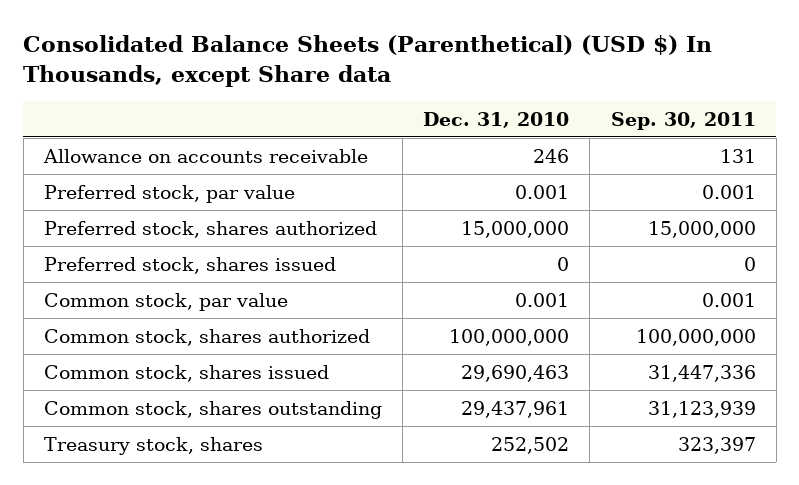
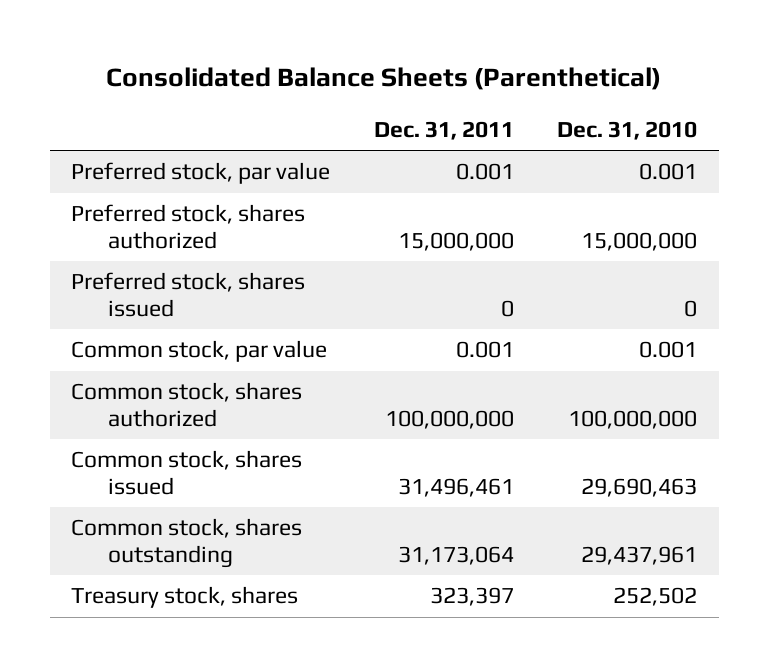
- Consolidated Balance Sheets (Parenthetical) (USD $) In Thousands, except Share data
+ Consolidated Balance Sheets (Parenthetical)
- | Dec. 31, 2010 | Sep. 30, 2011
+ | Dec. 31, 2011 | Dec. 31, 2010
- Allowance on accounts receivable | 246 | 131

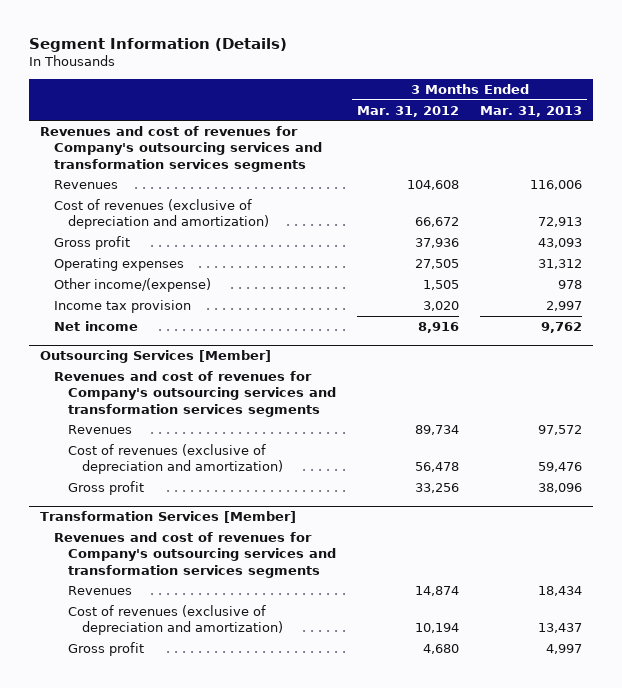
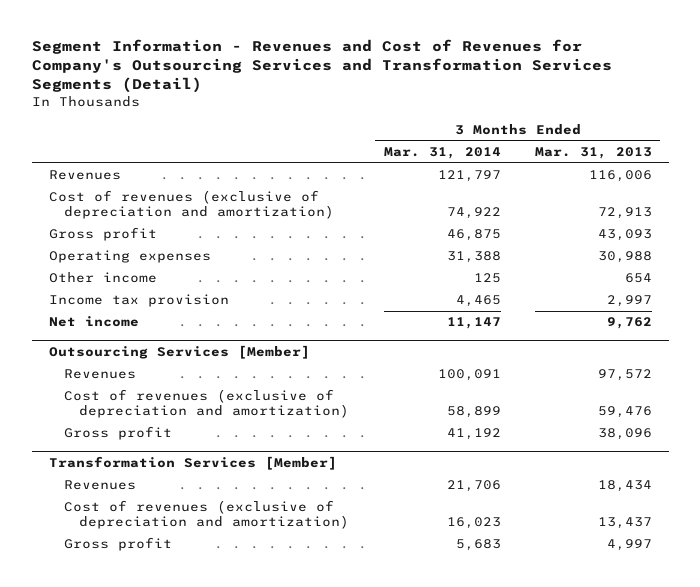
- Segment Information (Details)
+ Segment Information - Revenues and Cost of Revenues for Company's Outsourcing Services and Transformation Services Segments (Detail)
- | 3 Months Ended Mar. 31, 2012 | 3 Months Ended Mar. 31, 2013
+ | 3 Months Ended Mar. 31, 2014 | 3 Months Ended Mar. 31, 2013
- Revenues and cost of revenues for Company's outsourcing services and transformation services segments
- Operating expenses | 27,505 | 31,312
- Other income/(expense) | 1,505 | 978
+ Operating expenses | 31,388 | 30,988
+ Other income | 125 | 654
@ Outsourcing Services [Member]
- Revenues and cost of revenues for Company's outsourcing services and transformation services segments
@ Transformation Services [Member]
- Revenues and cost of revenues for Company's outsourcing services and transformation services segments

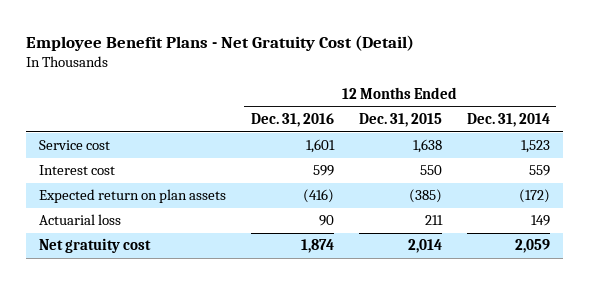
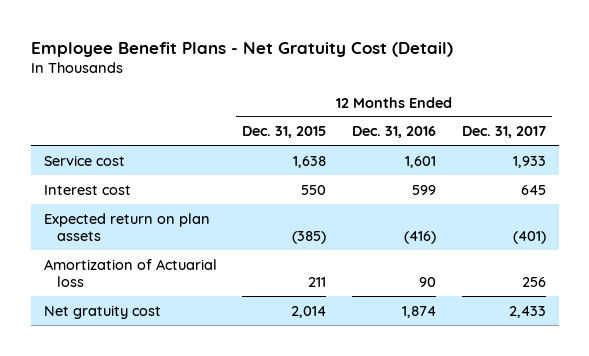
- | 12 Months Ended Dec. 31, 2016 | 12 Months Ended Dec. 31, 2015 | 12 Months Ended Dec. 31, 2014
+ | 12 Months Ended Dec. 31, 2015 | 12 Months Ended Dec. 31, 2016 | 12 Months Ended Dec. 31, 2017
- Actuarial loss | 90 | 211 | 149
+ Amortization of Actuarial loss | 211 | 90 | 256

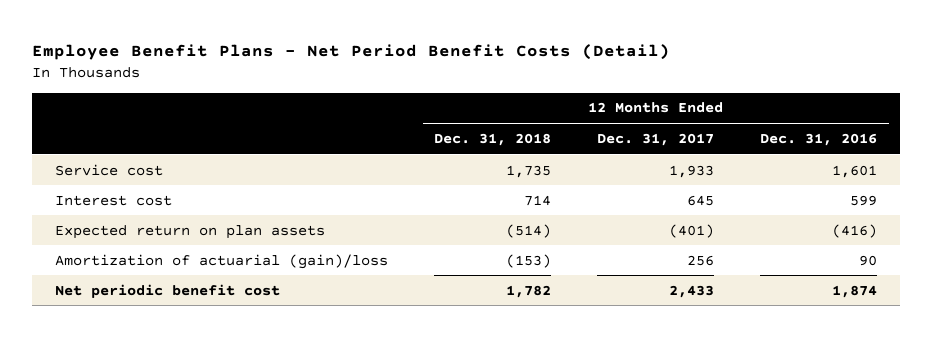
- Employee Benefit Plans - Net Gratuity Cost (Detail)
+ Employee Benefit Plans - Net Period Benefit Costs (Detail)
- | 12 Months Ended Dec. 31, 2015 | 12 Months Ended Dec. 31, 2016 | 12 Months Ended Dec. 31, 2017
+ | 12 Months Ended Dec. 31, 2018 | 12 Months Ended Dec. 31, 2017 | 12 Months Ended Dec. 31, 2016
- Amortization of Actuarial loss | 211 | 90 | 256
- Net gratuity cost | 2,014 | 1,874 | 2,433
+ Amortization of actuarial (gain)/loss | (153) | 256 | 90
+ Net periodic benefit cost | 1,782 | 2,433 | 1,874

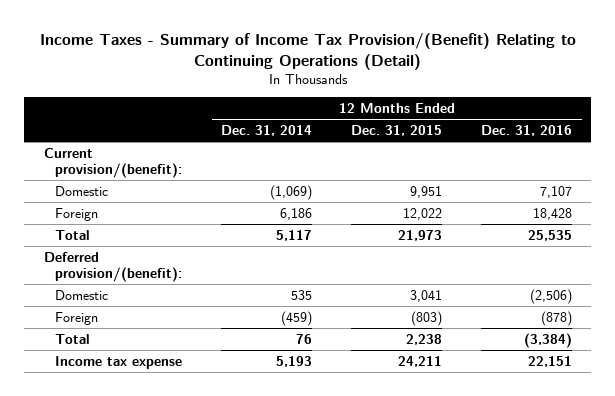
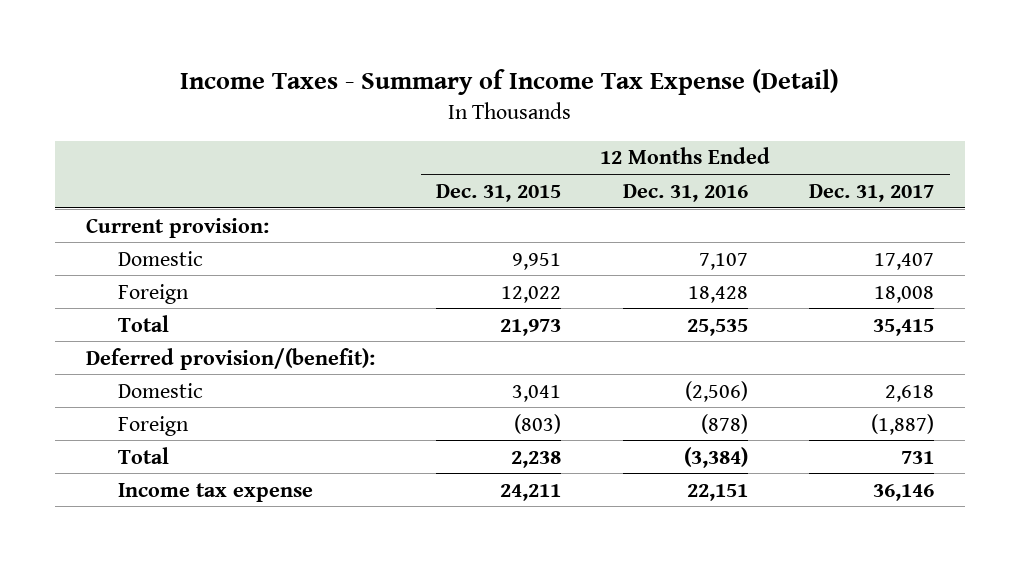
- Income Taxes - Summary of Income Tax Provision/(Benefit) Relating to Continuing Operations (Detail)
+ Income Taxes - Summary of Income Tax Expense (Detail)
- | 12 Months Ended Dec. 31, 2014 | 12 Months Ended Dec. 31, 2015 | 12 Months Ended Dec. 31, 2016
+ | 12 Months Ended Dec. 31, 2015 | 12 Months Ended Dec. 31, 2016 | 12 Months Ended Dec. 31, 2017
- Current provision/(benefit):
+ Current provision:

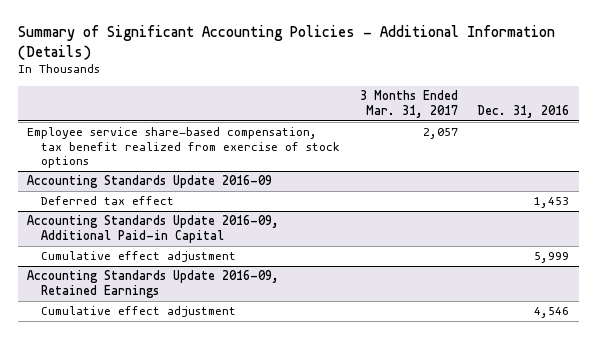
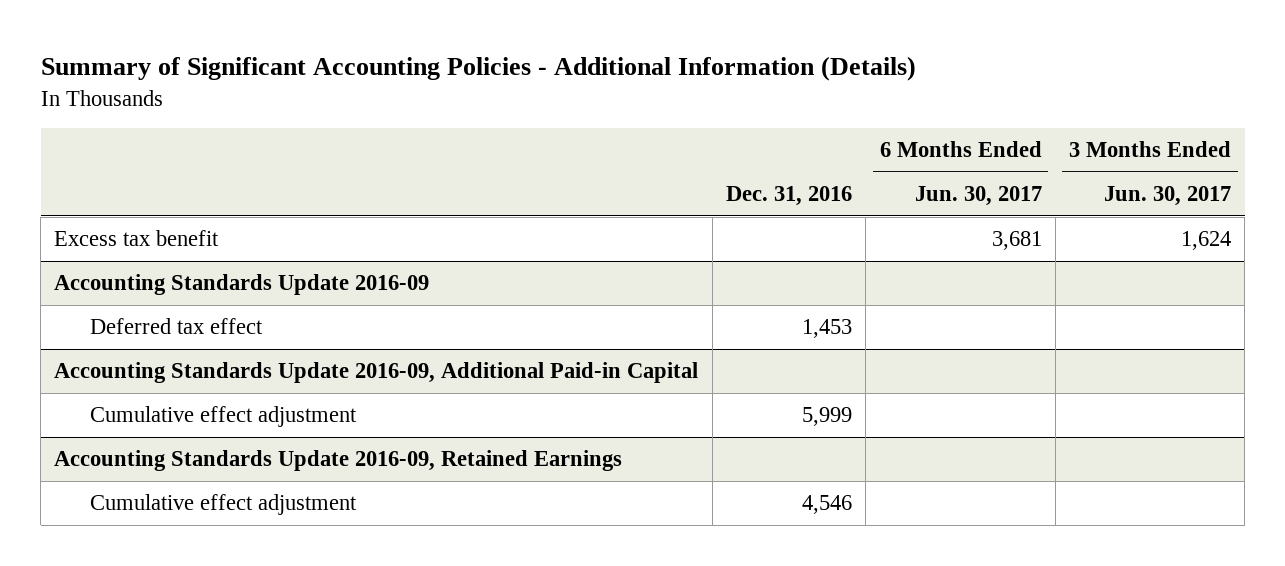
- | 3 Months Ended Mar. 31, 2017 | Dec. 31, 2016
+ | Dec. 31, 2016 | 6 Months Ended Jun. 30, 2017 | 3 Months Ended Jun. 30, 2017
- Employee service share-based compensation, tax benefit realized from exercise of stock options | 2,057 |
+ Excess tax benefit | | 3,681 | 1,624

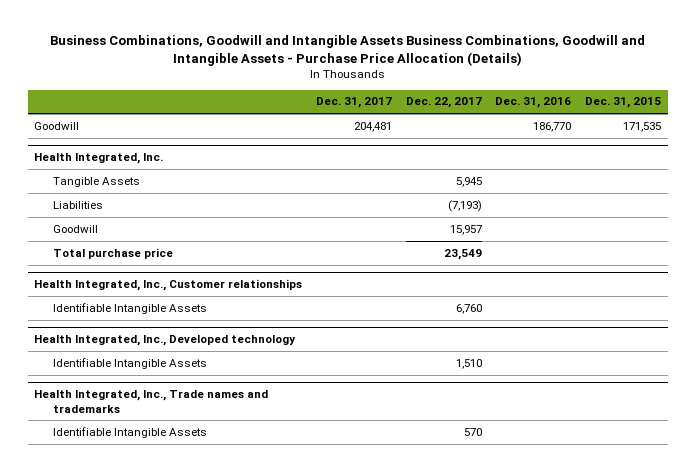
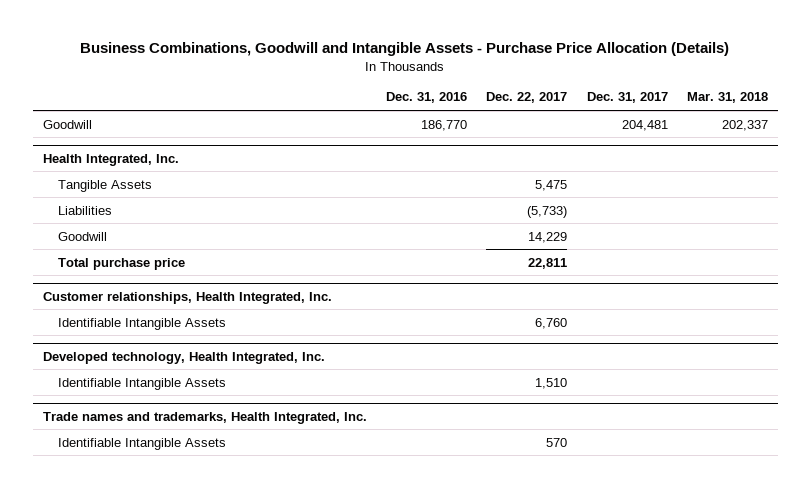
- Business Combinations, Goodwill and Intangible Assets Business Combinations, Goodwill and Intangible Assets - Purchase Price Allocation (Details)
+ Business Combinations, Goodwill and Intangible Assets - Purchase Price Allocation (Details)
- | Dec. 31, 2017 | Dec. 22, 2017 | Dec. 31, 2016 | Dec. 31, 2015
+ | Dec. 31, 2016 | Dec. 22, 2017 | Dec. 31, 2017 | Mar. 31, 2018
@ Health Integrated, Inc.
- Tangible Assets | | 5,945 | |
- Liabilities | | (7,193) | |
- Goodwill | | 15,957 | |
- Total purchase price | | 23,549 | |
- Health Integrated, Inc., Customer relationships
@ Health Integrated, Inc.
+ Tangible Assets | | 5,475 | |
+ Liabilities | | (5,733) | |
+ Goodwill | | 14,229 | |
+ Total purchase price | | 22,811 | |
+ Customer relationships, Health Integrated, Inc.
- Health Integrated, Inc., Developed technology
+ Developed technology, Health Integrated, Inc.
- Health Integrated, Inc., Trade names and trademarks
+ Trade names and trademarks, Health Integrated, Inc.

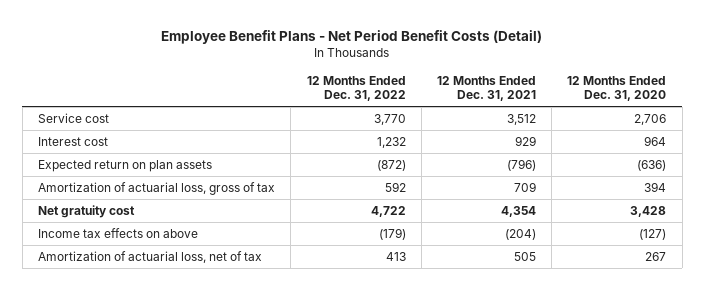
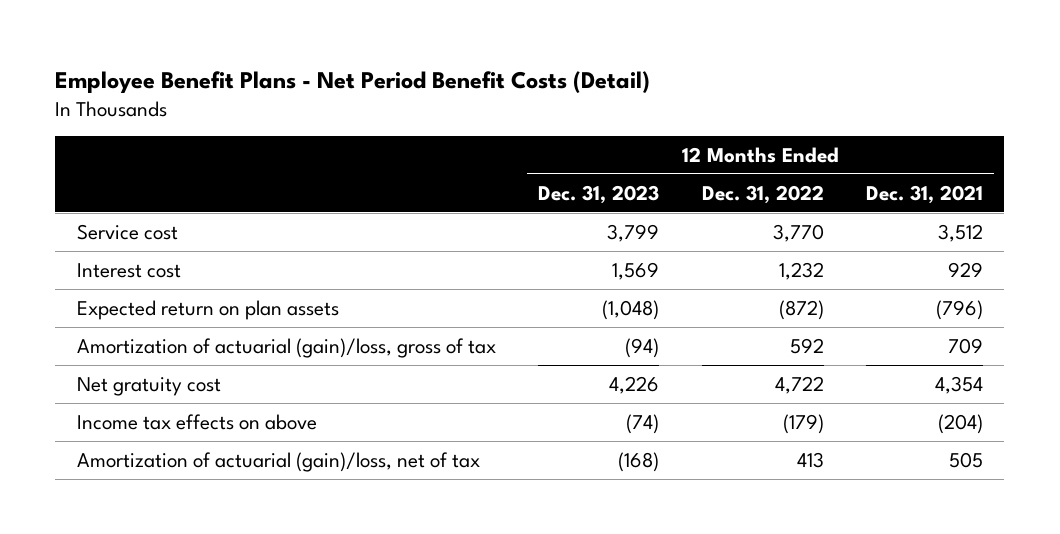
- | 12 Months Ended Dec. 31, 2022 | 12 Months Ended Dec. 31, 2021 | 12 Months Ended Dec. 31, 2020
+ | 12 Months Ended Dec. 31, 2023 | 12 Months Ended Dec. 31, 2022 | 12 Months Ended Dec. 31, 2021
- Amortization of actuarial loss, gross of tax | 592 | 709 | 394
+ Amortization of actuarial (gain)/loss, gross of tax | (94) | 592 | 709
- Amortization of actuarial loss, net of tax | 413 | 505 | 267
+ Amortization of actuarial (gain)/loss, net of tax | (168) | 413 | 505

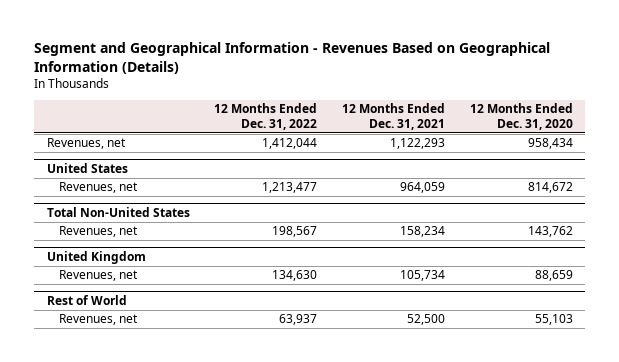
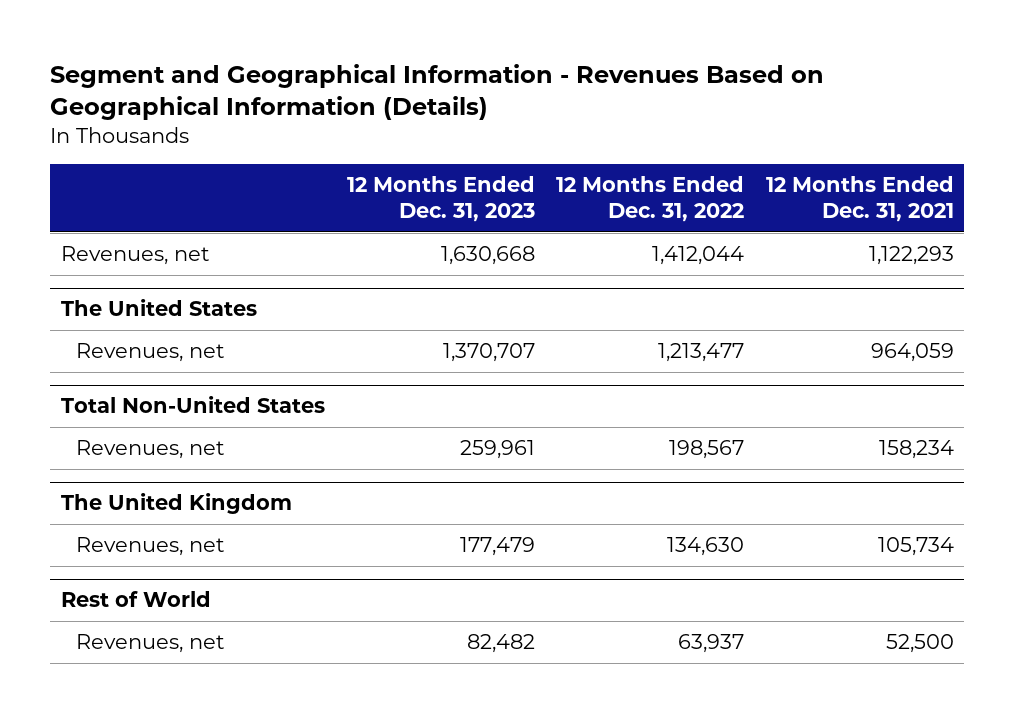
- | 12 Months Ended Dec. 31, 2022 | 12 Months Ended Dec. 31, 2021 | 12 Months Ended Dec. 31, 2020
+ | 12 Months Ended Dec. 31, 2023 | 12 Months Ended Dec. 31, 2022 | 12 Months Ended Dec. 31, 2021
- United States
+ The United States
- United Kingdom
+ The United Kingdom

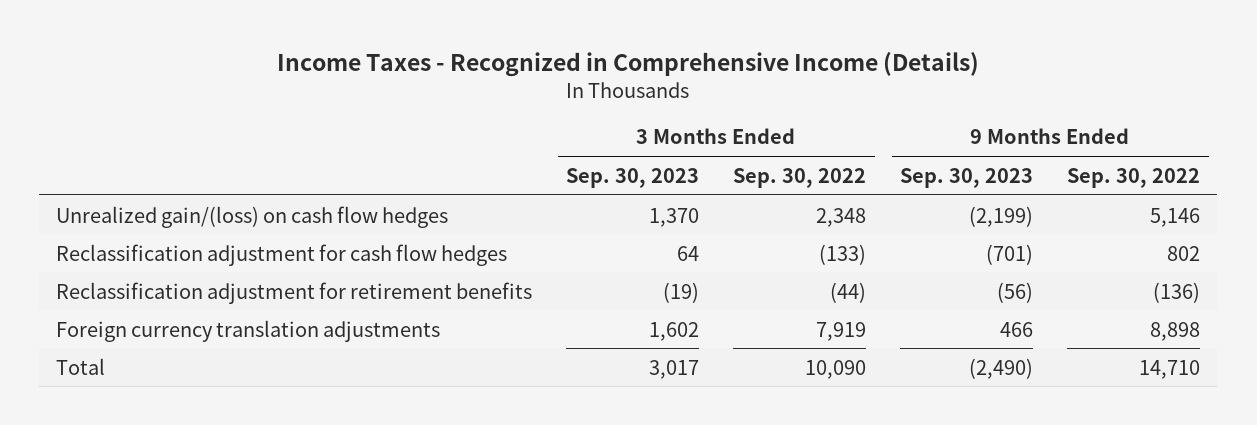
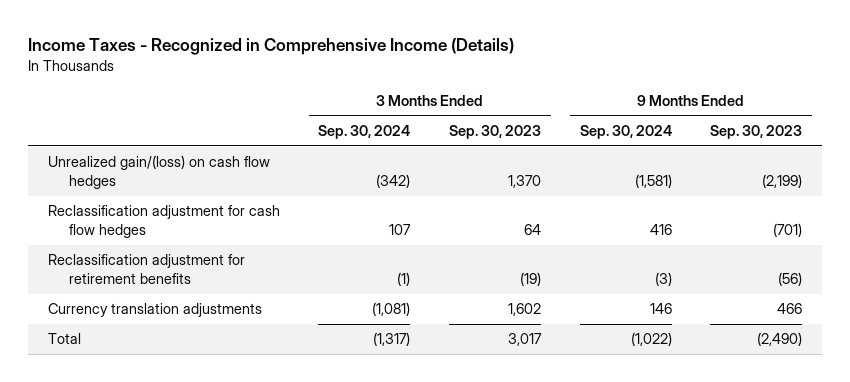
- | 3 Months Ended Sep. 30, 2023 | 3 Months Ended Sep. 30, 2022 | 9 Months Ended Sep. 30, 2023 | 9 Months Ended Sep. 30, 2022
+ | 3 Months Ended Sep. 30, 2024 | 3 Months Ended Sep. 30, 2023 | 9 Months Ended Sep. 30, 2024 | 9 Months Ended Sep. 30, 2023
- Foreign currency translation adjustments | 1,602 | 7,919 | 466 | 8,898
+ Currency translation adjustments | (1,081) | 1,602 | 146 | 466

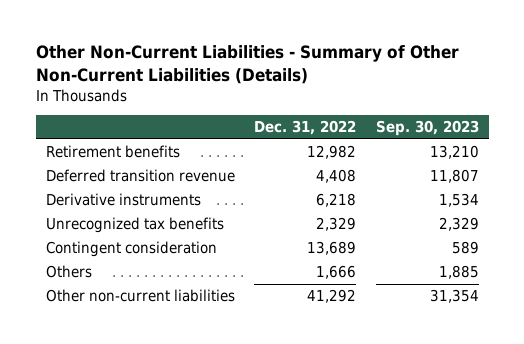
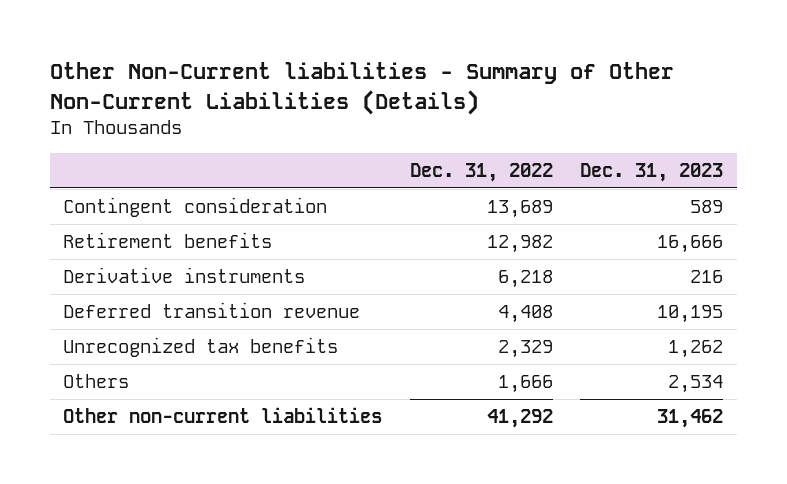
- Other Non-Current Liabilities - Summary of Other Non-Current Liabilities (Details)
+ Other Non-Current liabilities - Summary of Other Non-Current Liabilities (Details)
- | Dec. 31, 2022 | Sep. 30, 2023
+ | Dec. 31, 2022 | Dec. 31, 2023
moved up: Contingent consideration | 13,689 | 589
moved down: Deferred transition revenue | 4,408 | 10,195

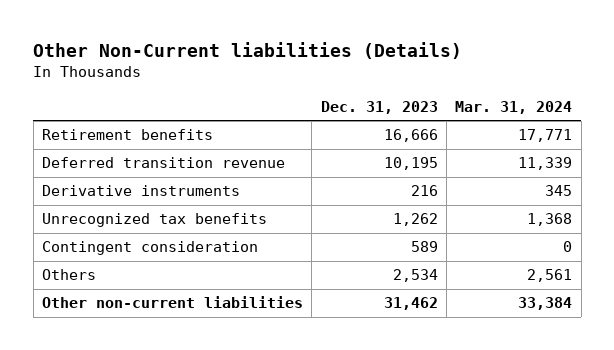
- Other Non-Current liabilities - Summary of Other Non-Current Liabilities (Details)
+ Other Non-Current liabilities (Details)
- | Dec. 31, 2022 | Dec. 31, 2023
+ | Dec. 31, 2023 | Mar. 31, 2024
moved down: Derivative instruments | 216 | 345
moved down: Contingent consideration | 589 | 0

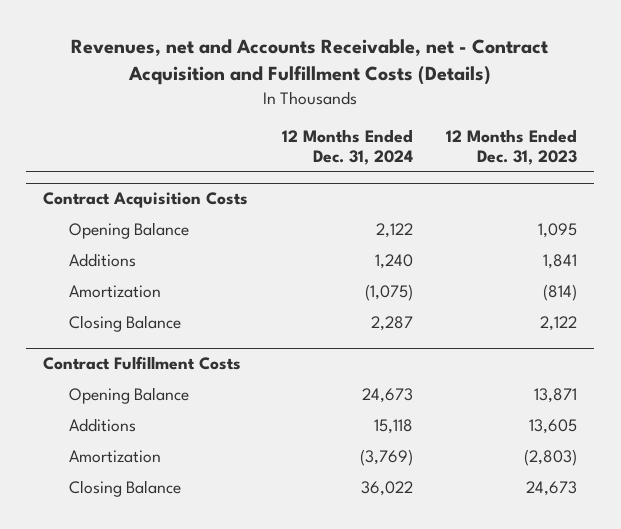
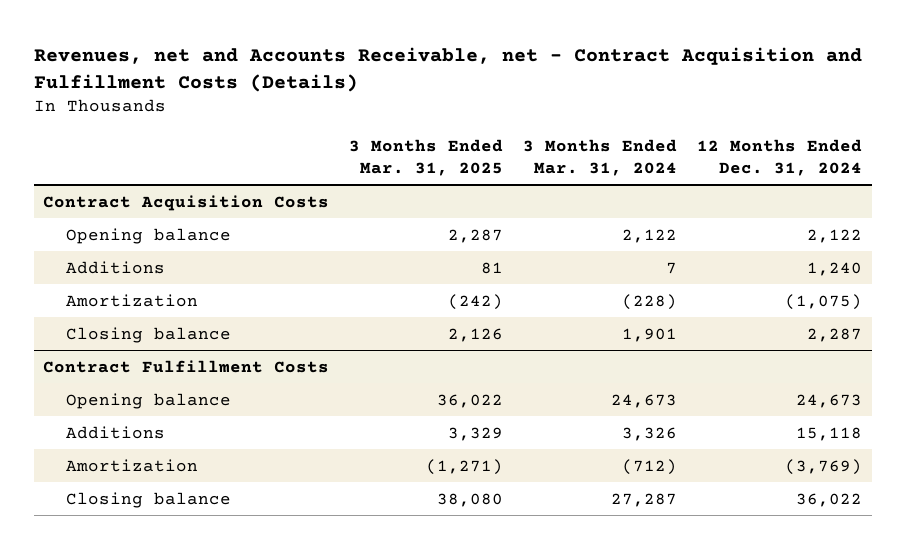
- | 12 Months Ended Dec. 31, 2024 | 12 Months Ended Dec. 31, 2023
+ | 3 Months Ended Mar. 31, 2025 | 3 Months Ended Mar. 31, 2024 | 12 Months Ended Dec. 31, 2024
@ Contract Acquisition Costs
- Opening Balance | 2,122 | 1,095
+ Opening balance | 2,287 | 2,122 | 2,122
- Closing Balance | 2,287 | 2,122
+ Closing balance | 2,126 | 1,901 | 2,287
@ Contract Fulfillment Costs
- Opening Balance | 24,673 | 13,871
+ Opening balance | 36,022 | 24,673 | 24,673
- Closing Balance | 36,022 | 24,673
+ Closing balance | 38,080 | 27,287 | 36,022

